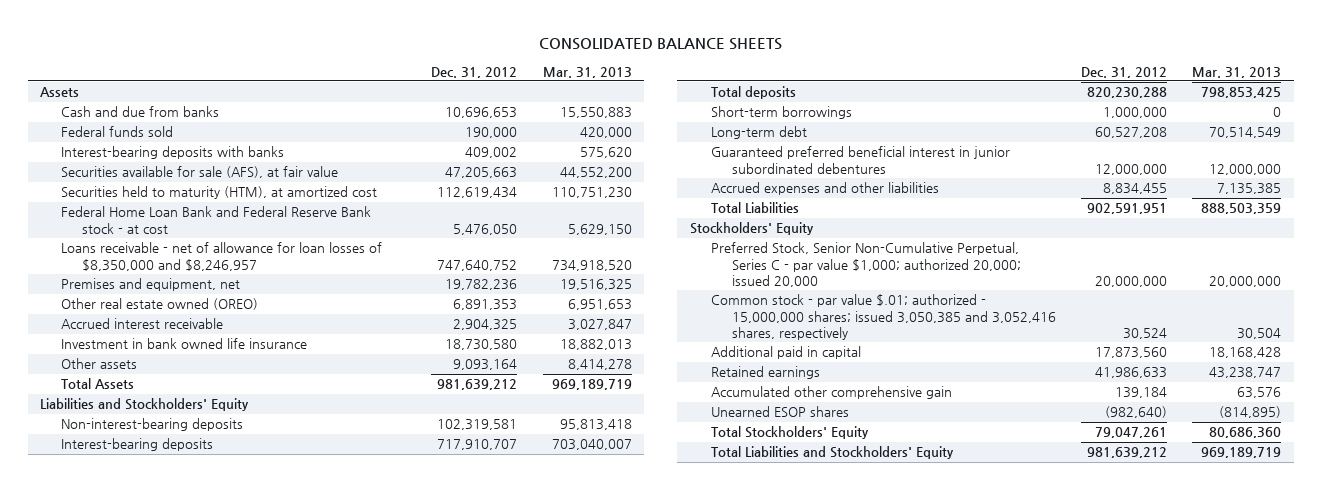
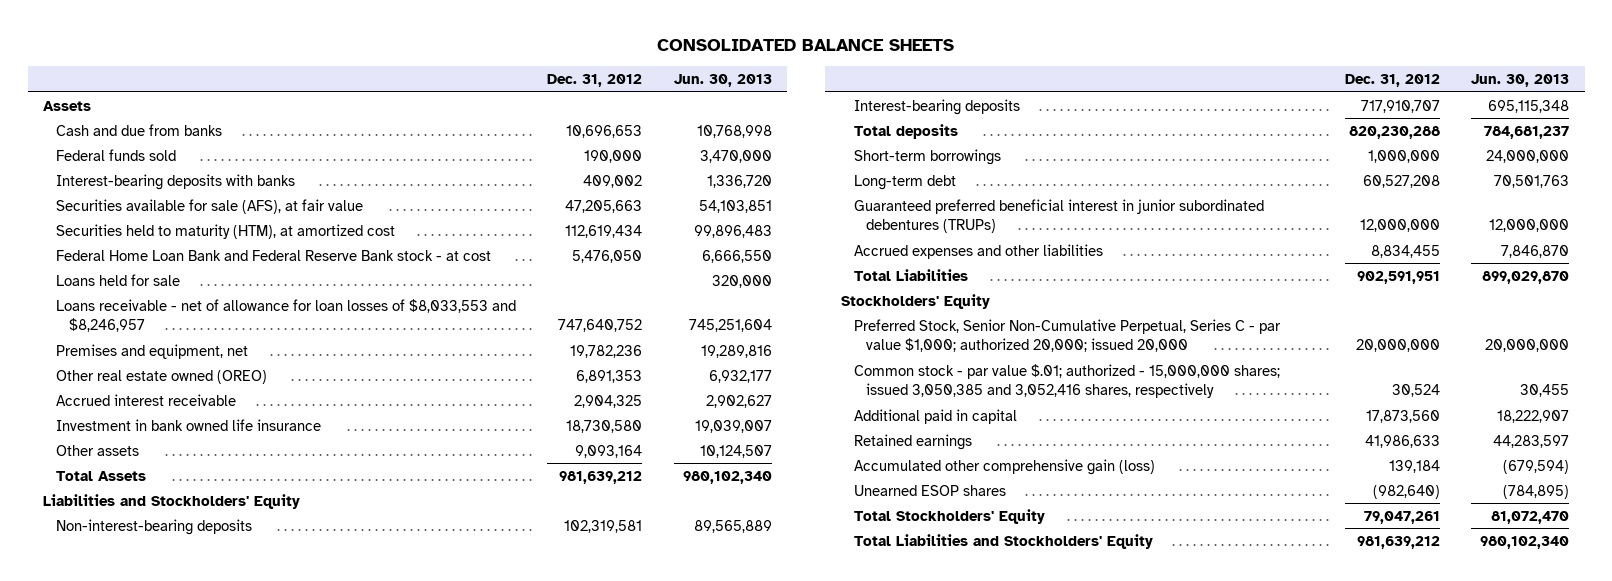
- | Dec. 31, 2012 | Mar. 31, 2013
+ | Dec. 31, 2012 | Jun. 30, 2013
- Loans receivable - net of allowance for loan losses of $8,350,000 and $8,246,957 | 747,640,752 | 734,918,520
+ Loans held for sale | | 320,000
+ Loans receivable - net of allowance for loan losses of $8,033,553 and $8,246,957 | 747,640,752 | 745,251,604
- Guaranteed preferred beneficial interest in junior subordinated debentures | 12,000,000 | 12,000,000
+ Guaranteed preferred beneficial interest in junior subordinated debentures (TRUPs) | 12,000,000 | 12,000,000
- Accumulated other comprehensive gain | 139,184 | 63,576
+ Accumulated other comprehensive gain (loss) | 139,184 | (679,594)

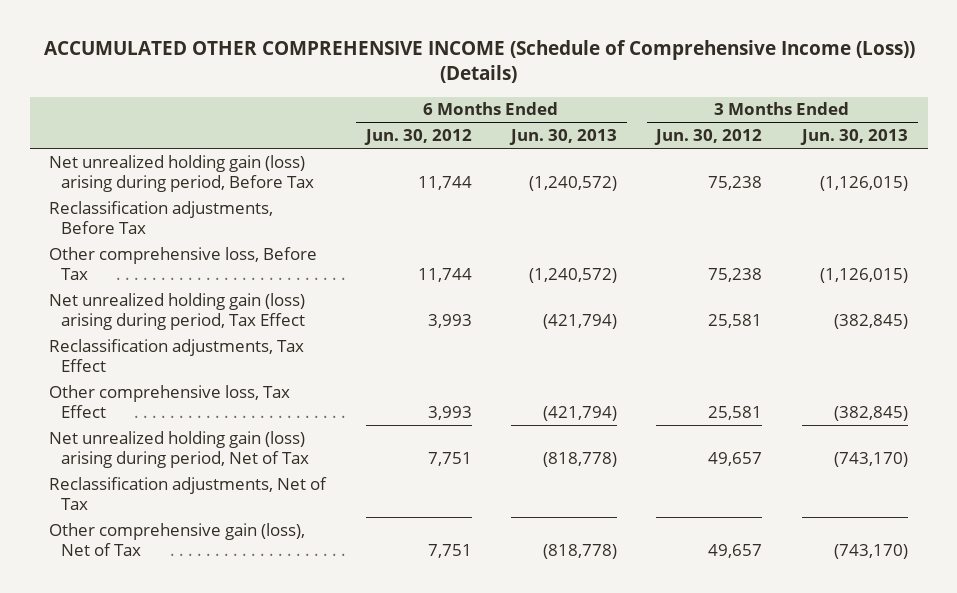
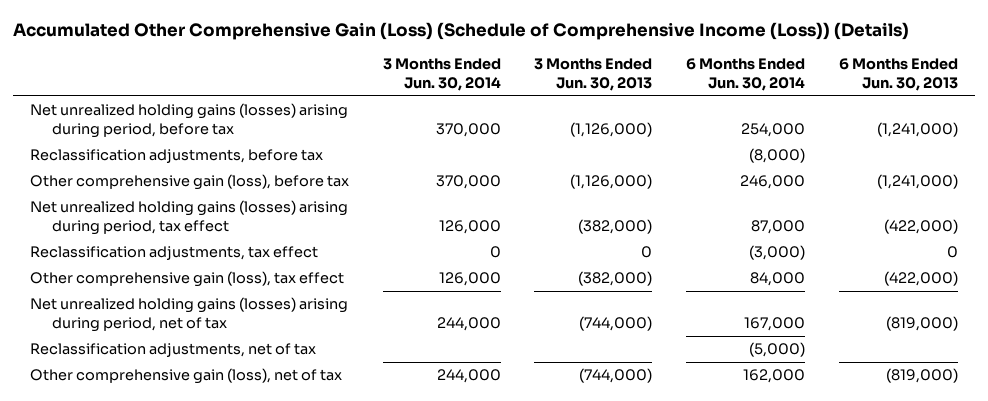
- ACCUMULATED OTHER COMPREHENSIVE INCOME (Schedule of Comprehensive Income (Loss)) (Details)
+ Accumulated Other Comprehensive Gain (Loss) (Schedule of Comprehensive Income (Loss)) (Details)
- | 6 Months Ended Jun. 30, 2012 | 6 Months Ended Jun. 30, 2013 | 3 Months Ended Jun. 30, 2012 | 3 Months Ended Jun. 30, 2013
+ | 3 Months Ended Jun. 30, 2014 | 3 Months Ended Jun. 30, 2013 | 6 Months Ended Jun. 30, 2014 | 6 Months Ended Jun. 30, 2013
- Net unrealized holding gain (loss) arising during period, Before Tax | 11,744 | (1,240,572) | 75,238 | (1,126,015)
- Reclassification adjustments, Before Tax
- Other comprehensive loss, Before Tax | 11,744 | (1,240,572) | 75,238 | (1,126,015)
- Net unrealized holding gain (loss) arising during period, Tax Effect | 3,993 | (421,794) | 25,581 | (382,845)
- Reclassification adjustments, Tax Effect
- Other comprehensive loss, Tax Effect | 3,993 | (421,794) | 25,581 | (382,845)
- Net unrealized holding gain (loss) arising during period, Net of Tax | 7,751 | (818,778) | 49,657 | (743,170)
- Reclassification adjustments, Net of Tax
- Other comprehensive gain (loss), Net of Tax | 7,751 | (818,778) | 49,657 | (743,170)
+ Net unrealized holding gains (losses) arising during period, before tax | 370,000 | (1,126,000) | 254,000 | (1,241,000)
+ Reclassification adjustments, before tax | | | (8,000) |
+ Other comprehensive gain (loss), before tax | 370,000 | (1,126,000) | 246,000 | (1,241,000)
+ Net unrealized holding gains (losses) arising during period, tax effect | 126,000 | (382,000) | 87,000 | (422,000)
+ Reclassification adjustments, tax effect | 0 | 0 | (3,000) | 0
+ Other comprehensive gain (loss), tax effect | 126,000 | (382,000) | 84,000 | (422,000)
+ Net unrealized holding gains (losses) arising during period, net of tax | 244,000 | (744,000) | 167,000 | (819,000)
+ Reclassification adjustments, net of tax | | | (5,000) |
+ Other comprehensive gain (loss), net of tax | 244,000 | (744,000) | 162,000 | (819,000)

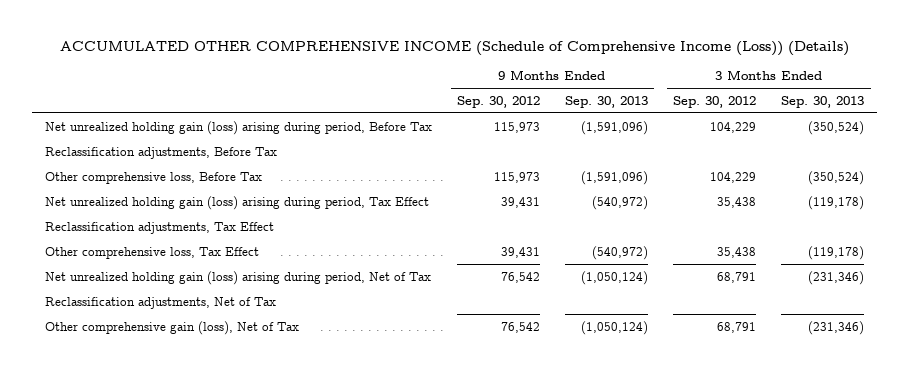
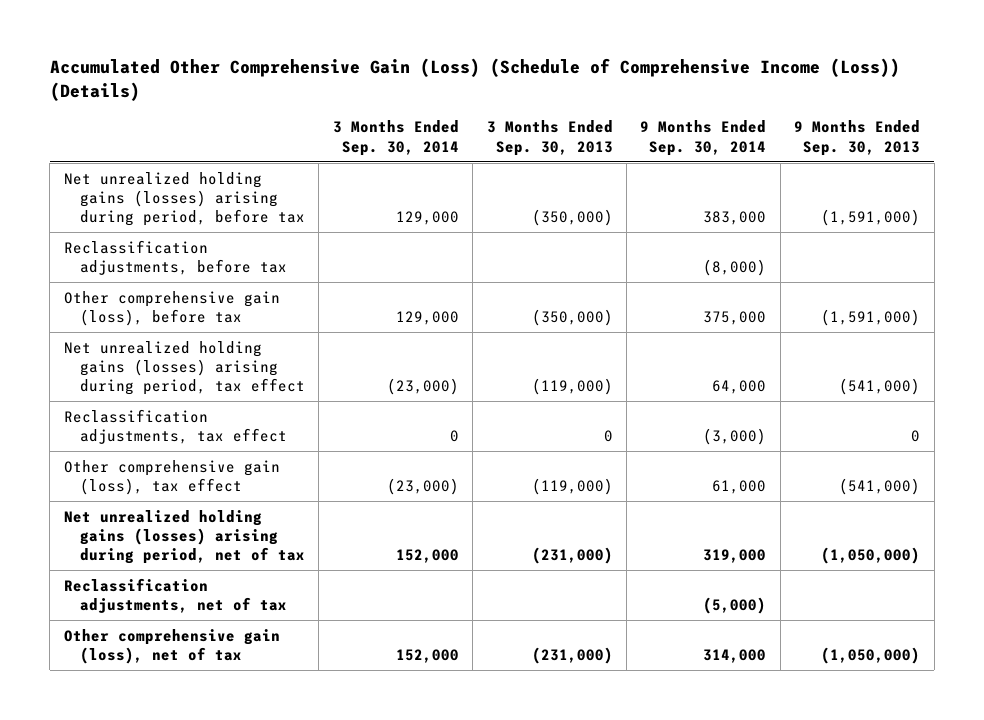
- ACCUMULATED OTHER COMPREHENSIVE INCOME (Schedule of Comprehensive Income (Loss)) (Details)
+ Accumulated Other Comprehensive Gain (Loss) (Schedule of Comprehensive Income (Loss)) (Details)
- | 9 Months Ended Sep. 30, 2012 | 9 Months Ended Sep. 30, 2013 | 3 Months Ended Sep. 30, 2012 | 3 Months Ended Sep. 30, 2013
+ | 3 Months Ended Sep. 30, 2014 | 3 Months Ended Sep. 30, 2013 | 9 Months Ended Sep. 30, 2014 | 9 Months Ended Sep. 30, 2013
- Net unrealized holding gain (loss) arising during period, Before Tax | 115,973 | (1,591,096) | 104,229 | (350,524)
- Reclassification adjustments, Before Tax
- Other comprehensive loss, Before Tax | 115,973 | (1,591,096) | 104,229 | (350,524)
- Net unrealized holding gain (loss) arising during period, Tax Effect | 39,431 | (540,972) | 35,438 | (119,178)
- Reclassification adjustments, Tax Effect
- Other comprehensive loss, Tax Effect | 39,431 | (540,972) | 35,438 | (119,178)
- Net unrealized holding gain (loss) arising during period, Net of Tax | 76,542 | (1,050,124) | 68,791 | (231,346)
- Reclassification adjustments, Net of Tax
- Other comprehensive gain (loss), Net of Tax | 76,542 | (1,050,124) | 68,791 | (231,346)
+ Net unrealized holding gains (losses) arising during period, before tax | 129,000 | (350,000) | 383,000 | (1,591,000)
+ Reclassification adjustments, before tax | | | (8,000) |
+ Other comprehensive gain (loss), before tax | 129,000 | (350,000) | 375,000 | (1,591,000)
+ Net unrealized holding gains (losses) arising during period, tax effect | (23,000) | (119,000) | 64,000 | (541,000)
+ Reclassification adjustments, tax effect | 0 | 0 | (3,000) | 0
+ Other comprehensive gain (loss), tax effect | (23,000) | (119,000) | 61,000 | (541,000)
+ Net unrealized holding gains (losses) arising during period, net of tax | 152,000 | (231,000) | 319,000 | (1,050,000)
+ Reclassification adjustments, net of tax | | | (5,000) |
+ Other comprehensive gain (loss), net of tax | 152,000 | (231,000) | 314,000 | (1,050,000)

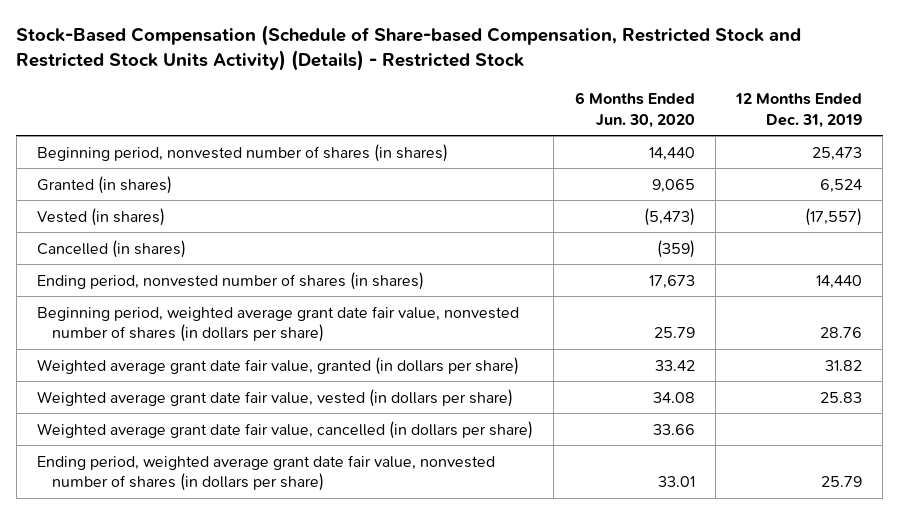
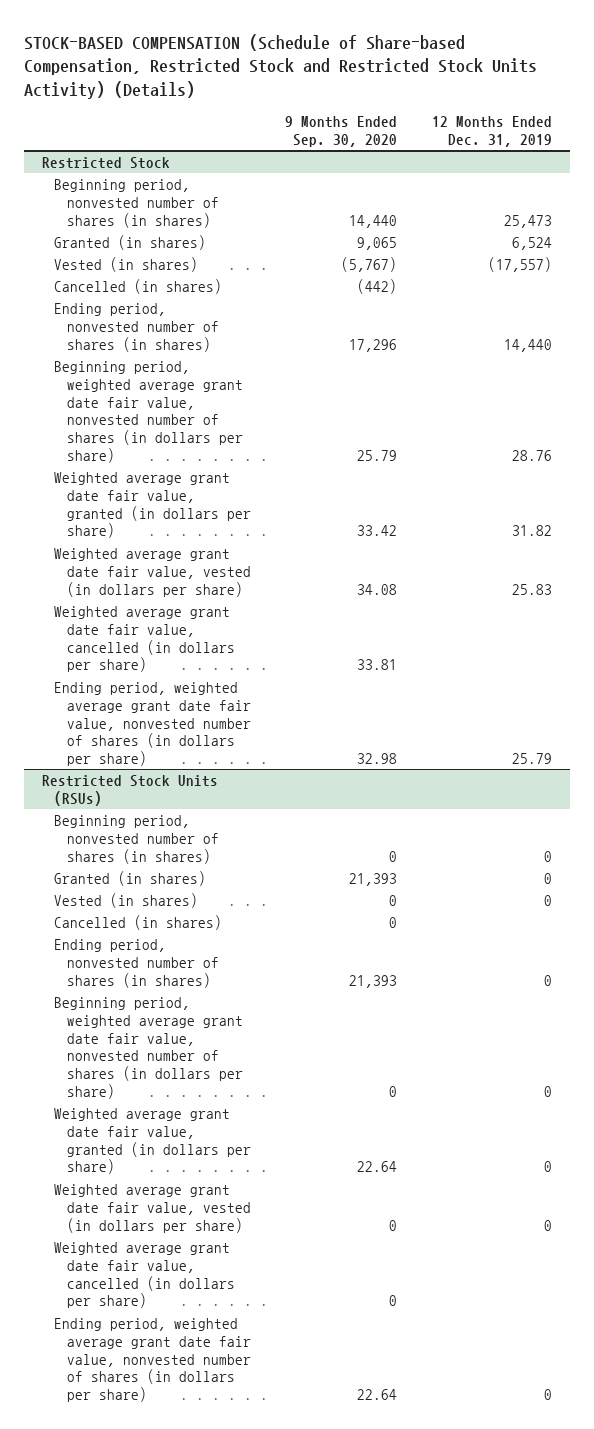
- Stock-Based Compensation (Schedule of Share-based Compensation, Restricted Stock and Restricted Stock Units Activity) (Details) - Restricted Stock
+ STOCK-BASED COMPENSATION (Schedule of Share-based Compensation, Restricted Stock and Restricted Stock Units Activity) (Details)
- | 6 Months Ended Jun. 30, 2020 | 12 Months Ended Dec. 31, 2019
+ | 9 Months Ended Sep. 30, 2020 | 12 Months Ended Dec. 31, 2019
+ Restricted Stock
+ Restricted Stock Units (RSUs)
+ Beginning period, nonvested number of shares (in shares) | 0 | 0
+ Granted (in shares) | 21,393 | 0
+ Vested (in shares) | 0 | 0
+ Cancelled (in shares) | 0 |
+ Ending period, nonvested number of shares (in shares) | 21,393 | 0
+ Beginning period, weighted average grant date fair value, nonvested number of shares (in dollars per share) | 0 | 0
+ Weighted average grant date fair value, granted (in dollars per share) | 22.64 | 0
+ Weighted average grant date fair value, vested (in dollars per share) | 0 | 0
+ Weighted average grant date fair value, cancelled (in dollars per share) | 0 |
+ Ending period, weighted average grant date fair value, nonvested number of shares (in dollars per share) | 22.64 | 0

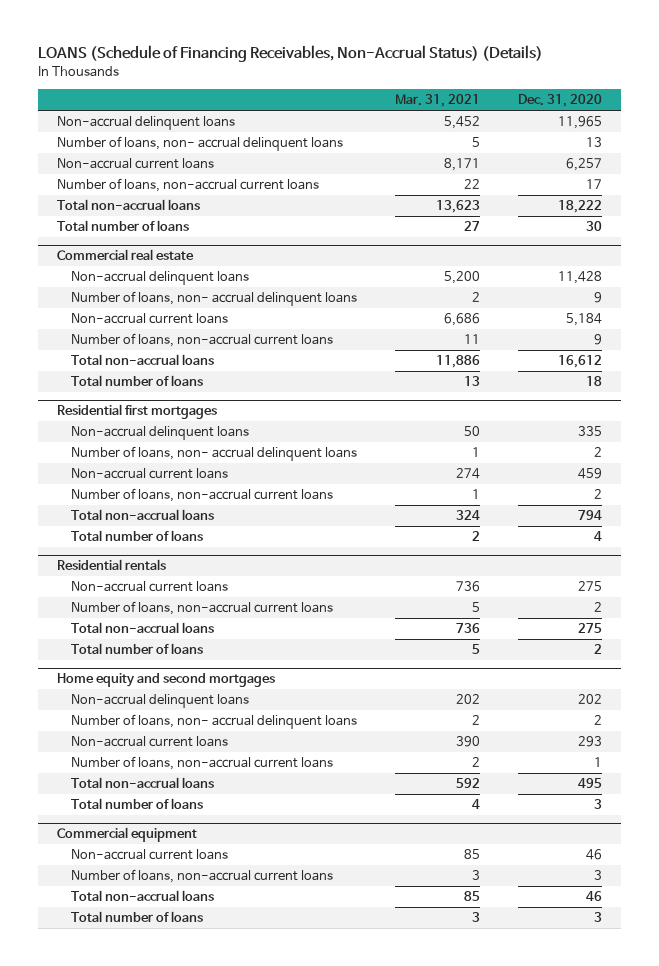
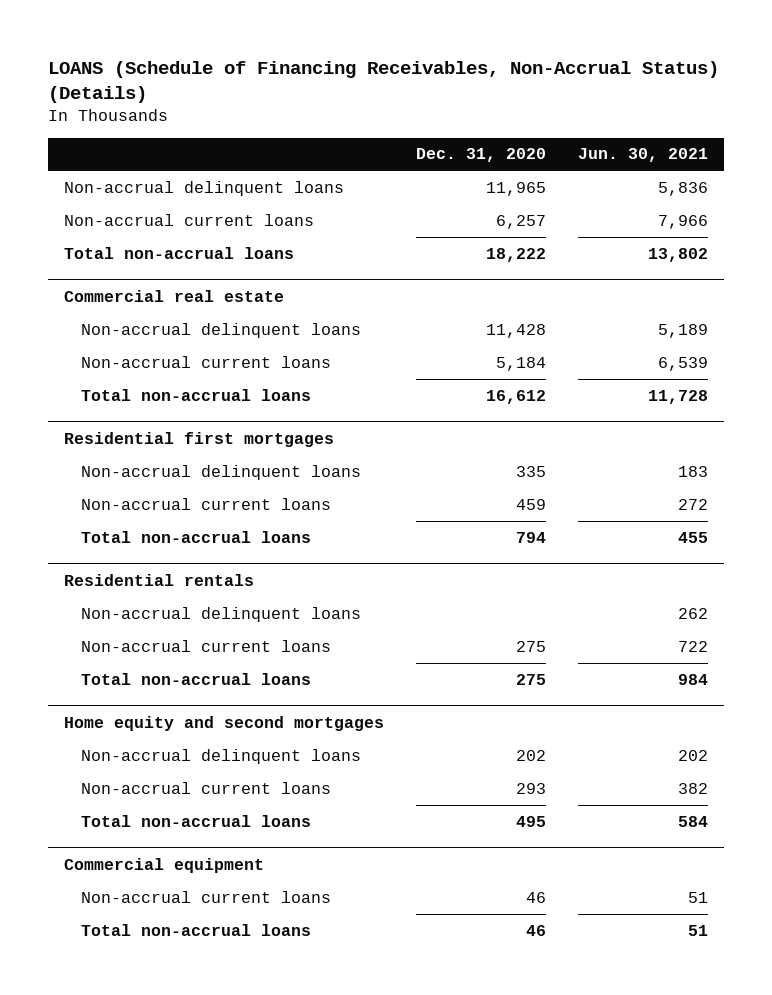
- | Mar. 31, 2021 | Dec. 31, 2020
+ | Dec. 31, 2020 | Jun. 30, 2021
- Number of loans, non- accrual delinquent loans | 5 | 13
- Number of loans, non-accrual current loans | 22 | 17
- Total number of loans | 27 | 30
@ Commercial real estate
- Number of loans, non- accrual delinquent loans | 2 | 9
- Number of loans, non-accrual current loans | 11 | 9
- Total number of loans | 13 | 18
@ Residential first mortgages
- Number of loans, non- accrual delinquent loans | 1 | 2
- Number of loans, non-accrual current loans | 1 | 2
- Total number of loans | 2 | 4
@ Residential rentals
+ Non-accrual delinquent loans | | 262
- Number of loans, non-accrual current loans | 5 | 2
- Total number of loans | 5 | 2
@ Home equity and second mortgages
- Number of loans, non- accrual delinquent loans | 2 | 2
- Number of loans, non-accrual current loans | 2 | 1
- Total number of loans | 4 | 3
@ Commercial equipment
- Number of loans, non-accrual current loans | 3 | 3
- Total number of loans | 3 | 3

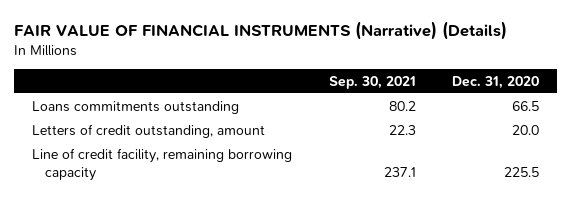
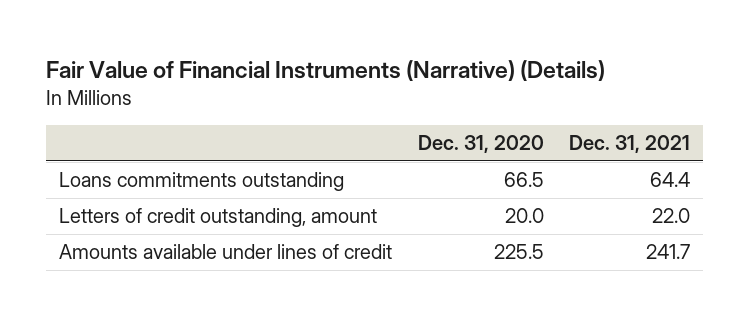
- FAIR VALUE OF FINANCIAL INSTRUMENTS (Narrative) (Details)
+ Fair Value of Financial Instruments (Narrative) (Details)
- | Sep. 30, 2021 | Dec. 31, 2020
+ | Dec. 31, 2020 | Dec. 31, 2021
- Line of credit facility, remaining borrowing capacity | 237.1 | 225.5
+ Amounts available under lines of credit | 225.5 | 241.7

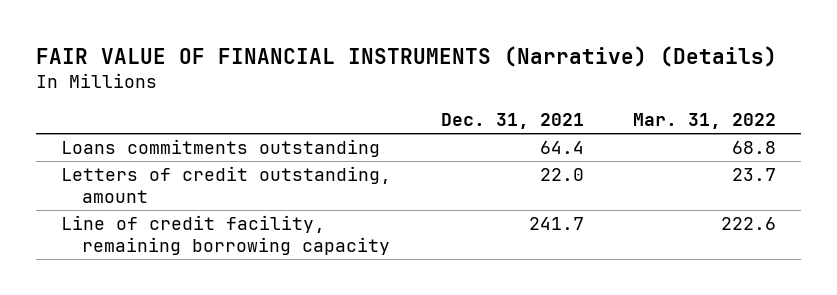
- Fair Value of Financial Instruments (Narrative) (Details)
+ FAIR VALUE OF FINANCIAL INSTRUMENTS (Narrative) (Details)
- | Dec. 31, 2020 | Dec. 31, 2021
+ | Dec. 31, 2021 | Mar. 31, 2022
- Amounts available under lines of credit | 225.5 | 241.7
+ Line of credit facility, remaining borrowing capacity | 241.7 | 222.6

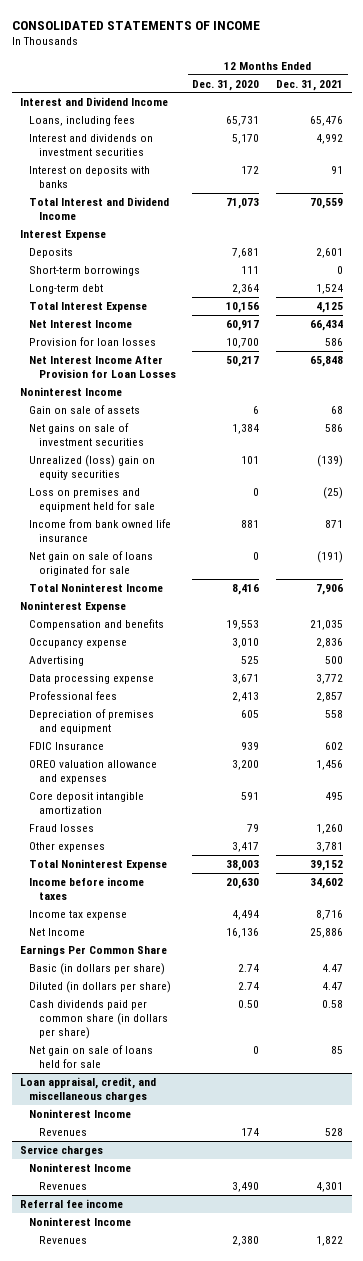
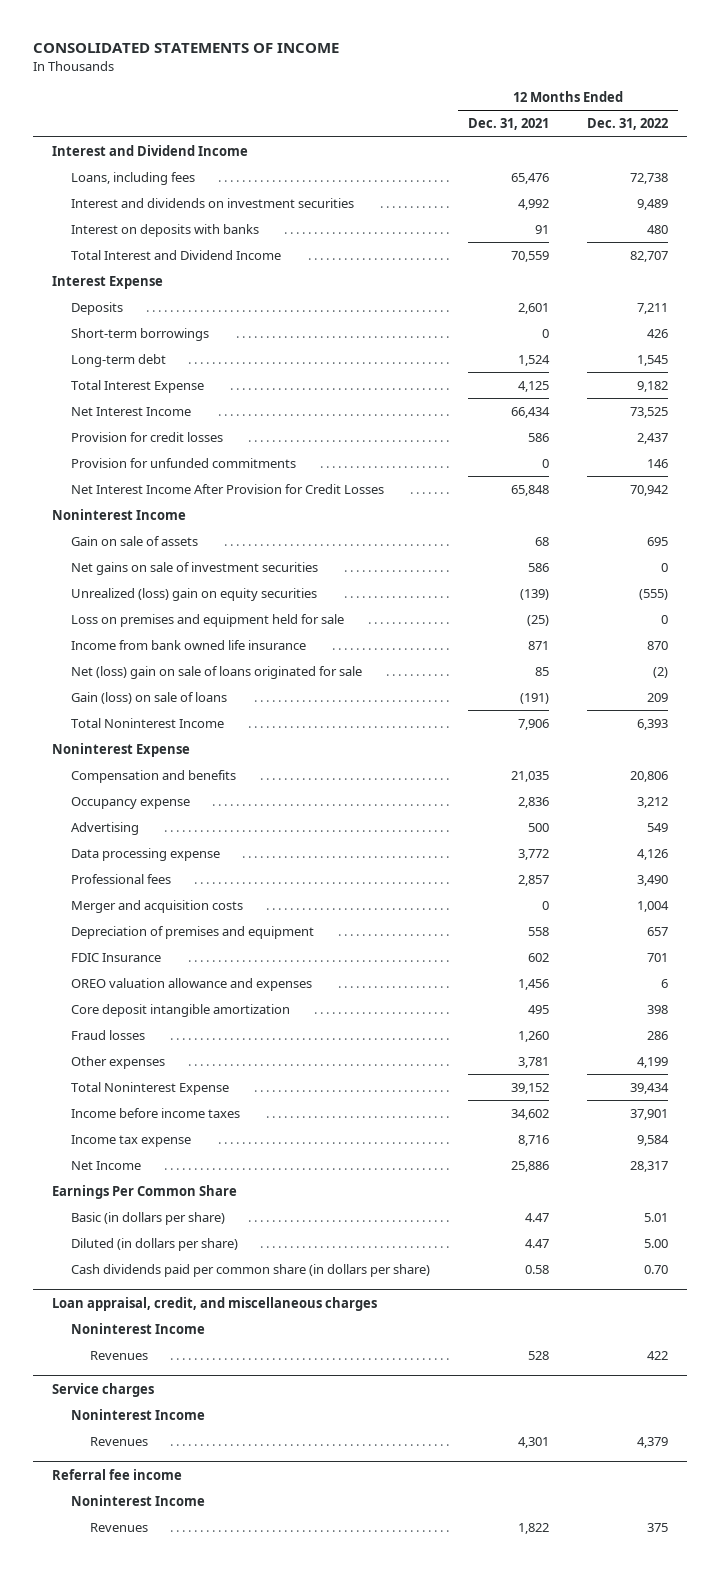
- | 12 Months Ended Dec. 31, 2020 | 12 Months Ended Dec. 31, 2021
+ | 12 Months Ended Dec. 31, 2021 | 12 Months Ended Dec. 31, 2022
- Provision for loan losses | 10,700 | 586
- Net Interest Income After Provision for Loan Losses | 50,217 | 65,848
+ Provision for credit losses | 586 | 2,437
+ Provision for unfunded commitments | 0 | 146
+ Net Interest Income After Provision for Credit Losses | 65,848 | 70,942
- Net gain on sale of loans originated for sale | 0 | (191)
+ Net (loss) gain on sale of loans originated for sale | 85 | (2)
+ Gain (loss) on sale of loans | (191) | 209
+ Merger and acquisition costs | 0 | 1,004
- Net gain on sale of loans held for sale | 0 | 85

